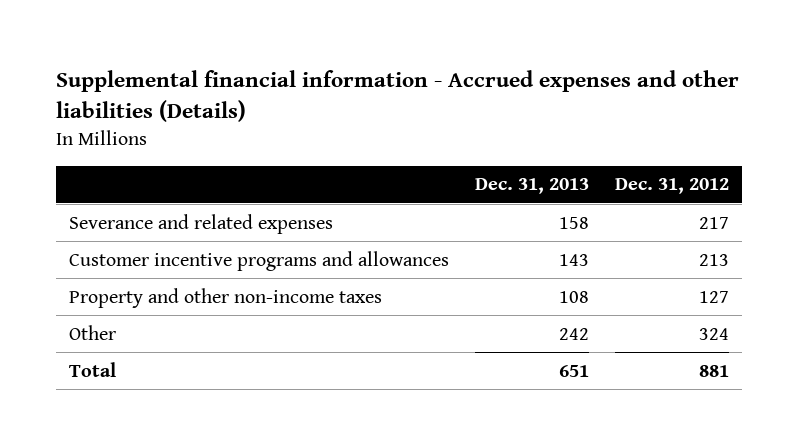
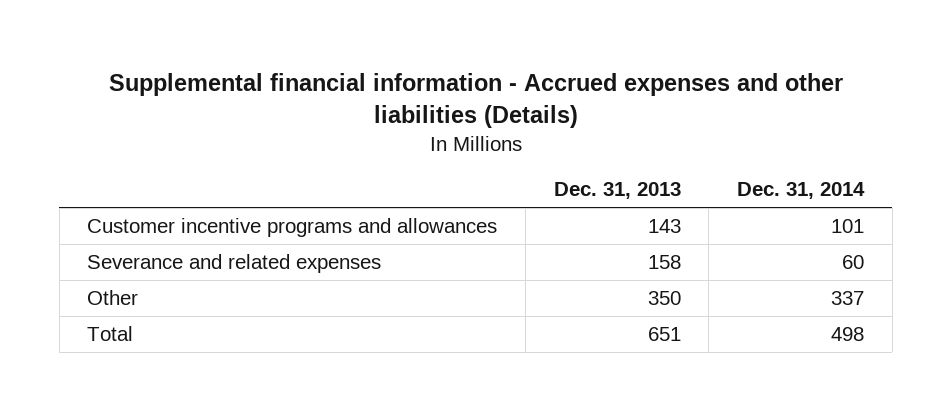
- | Dec. 31, 2013 | Dec. 31, 2012
+ | Dec. 31, 2013 | Dec. 31, 2014
- Property and other non-income taxes | 108 | 127
- Other | 242 | 324
moved down: Severance and related expenses | 158 | 60
+ Other | 350 | 337

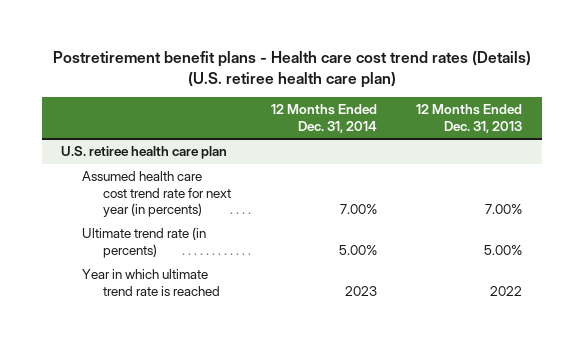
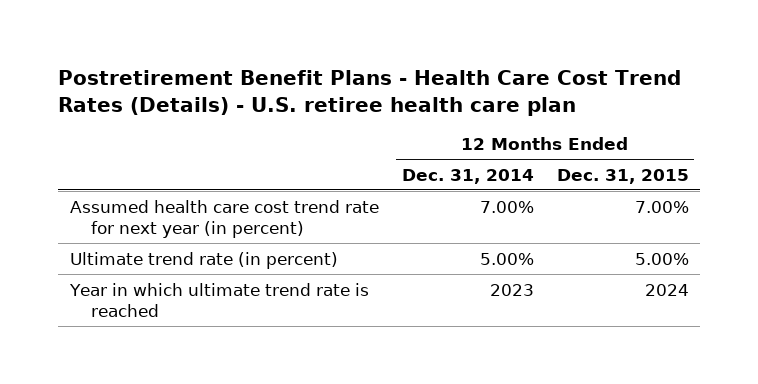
- Postretirement benefit plans - Health care cost trend rates (Details) (U.S. retiree health care plan)
+ Postretirement Benefit Plans - Health Care Cost Trend Rates (Details) - U.S. retiree health care plan
- | 12 Months Ended Dec. 31, 2014 | 12 Months Ended Dec. 31, 2013
+ | 12 Months Ended Dec. 31, 2014 | 12 Months Ended Dec. 31, 2015
- U.S. retiree health care plan
- Assumed health care cost trend rate for next year (in percents) | 7.00% | 7.00%
- Ultimate trend rate (in percents) | 5.00% | 5.00%
+ Assumed health care cost trend rate for next year (in percent) | 7.00% | 7.00%
+ Ultimate trend rate (in percent) | 5.00% | 5.00%

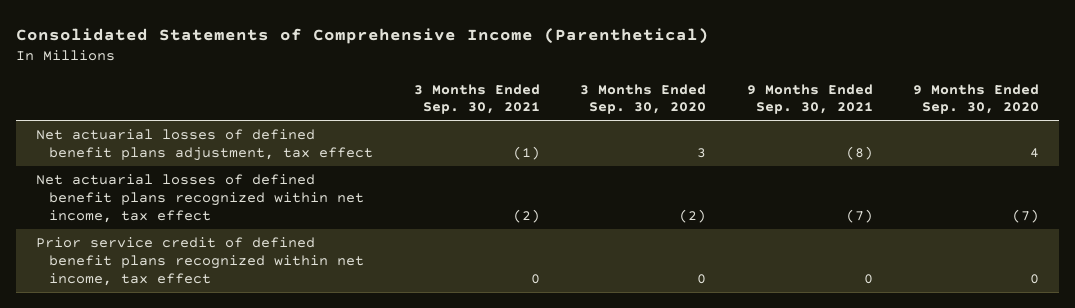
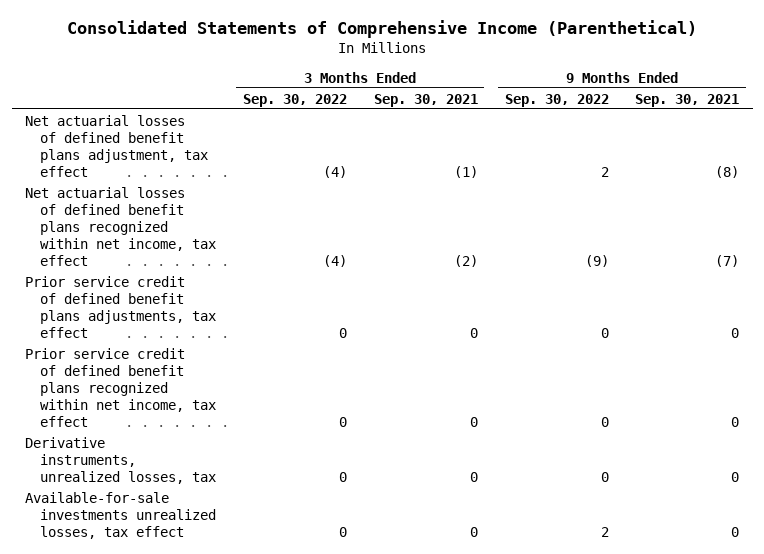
- | 3 Months Ended Sep. 30, 2021 | 3 Months Ended Sep. 30, 2020 | 9 Months Ended Sep. 30, 2021 | 9 Months Ended Sep. 30, 2020
+ | 3 Months Ended Sep. 30, 2022 | 3 Months Ended Sep. 30, 2021 | 9 Months Ended Sep. 30, 2022 | 9 Months Ended Sep. 30, 2021
+ Prior service credit of defined benefit plans adjustments, tax effect | 0 | 0 | 0 | 0
+ Derivative instruments, unrealized losses, tax | 0 | 0 | 0 | 0
+ Available-for-sale investments unrealized losses, tax effect | 0 | 0 | 2 | 0

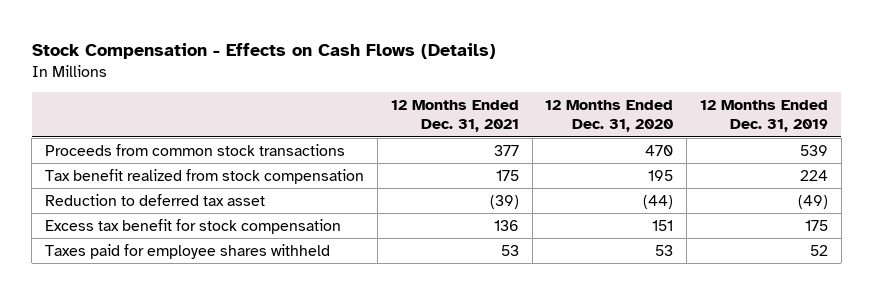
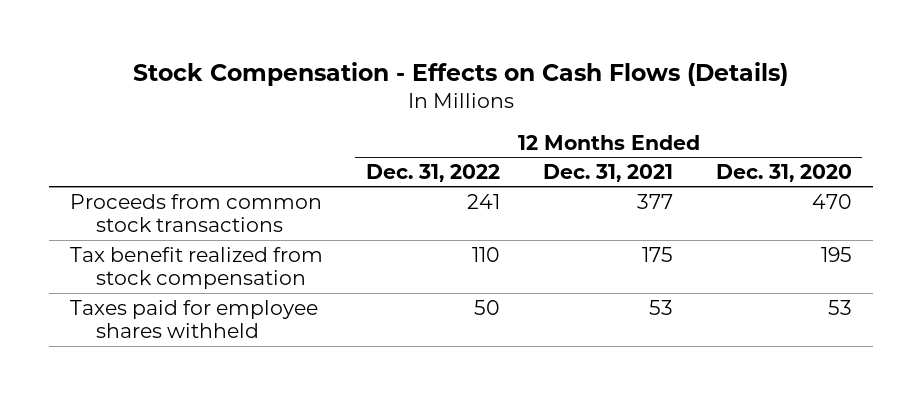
- | 12 Months Ended Dec. 31, 2021 | 12 Months Ended Dec. 31, 2020 | 12 Months Ended Dec. 31, 2019
+ | 12 Months Ended Dec. 31, 2022 | 12 Months Ended Dec. 31, 2021 | 12 Months Ended Dec. 31, 2020
- Reduction to deferred tax asset | (39) | (44) | (49)
- Excess tax benefit for stock compensation | 136 | 151 | 175

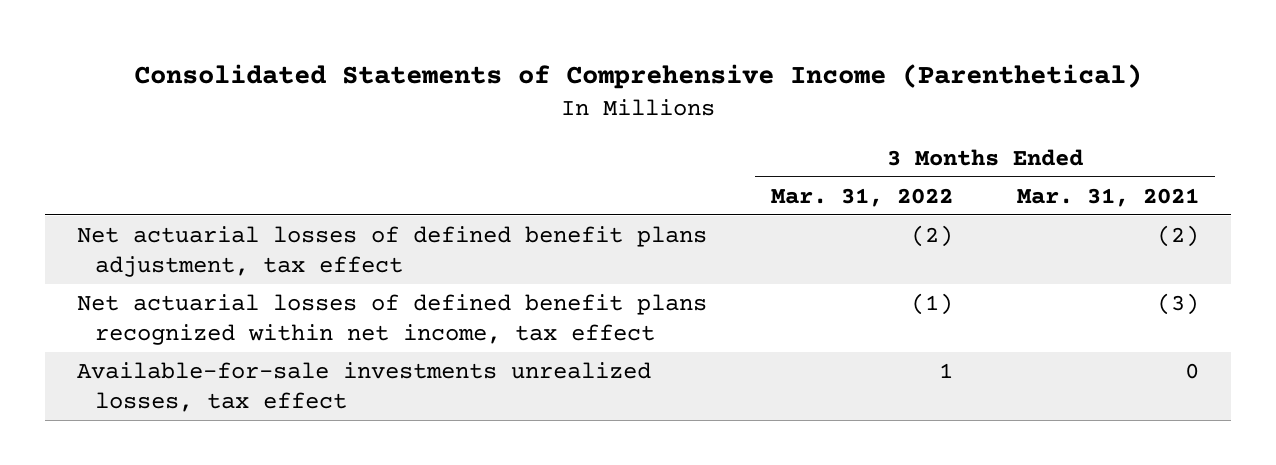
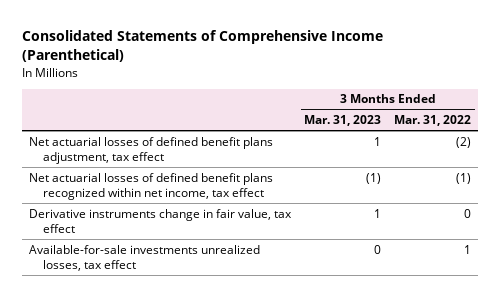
- | 3 Months Ended Mar. 31, 2022 | 3 Months Ended Mar. 31, 2021
+ | 3 Months Ended Mar. 31, 2023 | 3 Months Ended Mar. 31, 2022
+ Derivative instruments change in fair value, tax effect | 1 | 0

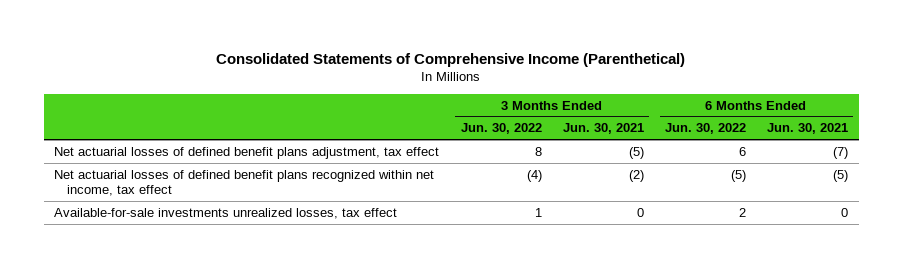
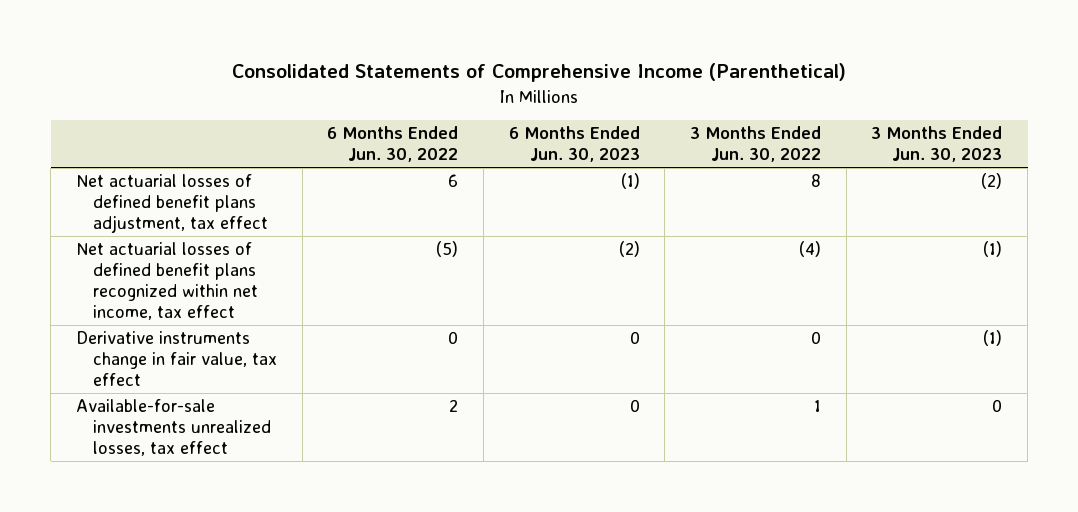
- | 3 Months Ended Jun. 30, 2022 | 3 Months Ended Jun. 30, 2021 | 6 Months Ended Jun. 30, 2022 | 6 Months Ended Jun. 30, 2021
+ | 6 Months Ended Jun. 30, 2022 | 6 Months Ended Jun. 30, 2023 | 3 Months Ended Jun. 30, 2022 | 3 Months Ended Jun. 30, 2023
+ Derivative instruments change in fair value, tax effect | 0 | 0 | 0 | (1)

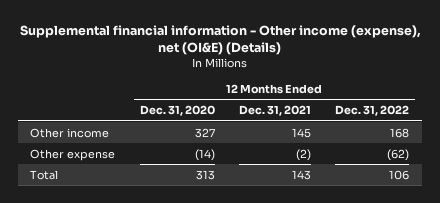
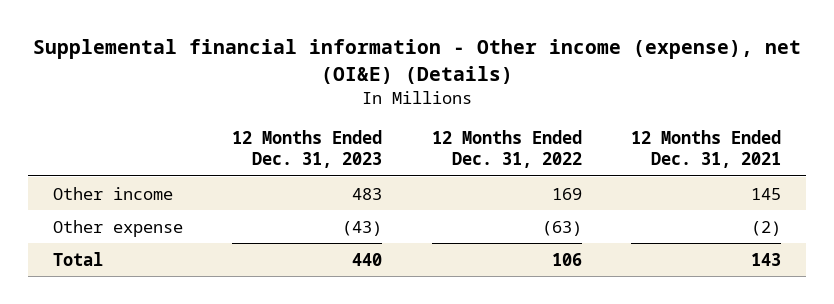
- | 12 Months Ended Dec. 31, 2020 | 12 Months Ended Dec. 31, 2021 | 12 Months Ended Dec. 31, 2022
+ | 12 Months Ended Dec. 31, 2023 | 12 Months Ended Dec. 31, 2022 | 12 Months Ended Dec. 31, 2021
- Other income | 327 | 145 | 168
- Other expense | (14) | (2) | (62)
+ Other income | 483 | 169 | 145
+ Other expense | (43) | (63) | (2)

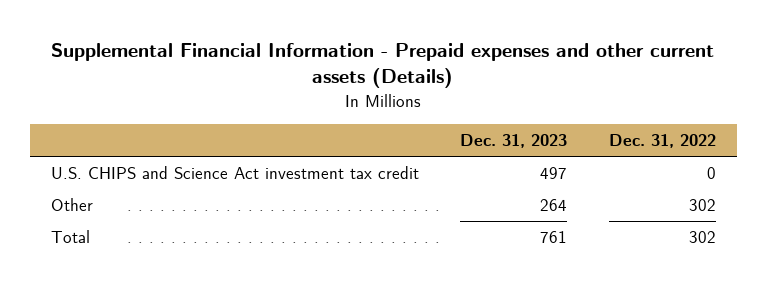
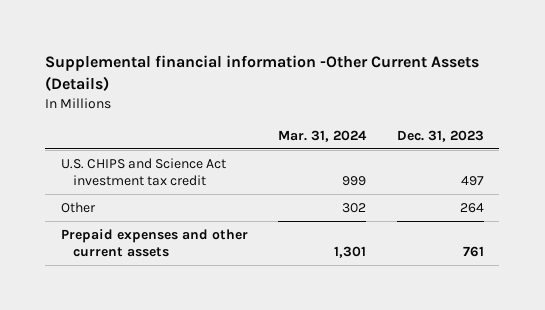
- Supplemental Financial Information - Prepaid expenses and other current assets (Details)
+ Supplemental financial information -Other Current Assets (Details)
- | Dec. 31, 2023 | Dec. 31, 2022
+ | Mar. 31, 2024 | Dec. 31, 2023
- Total | 761 | 302
+ Prepaid expenses and other current assets | 1,301 | 761

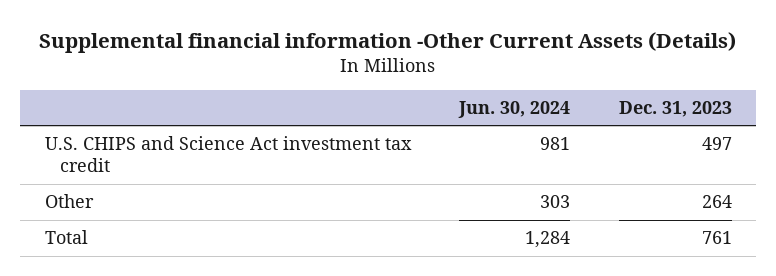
- | Mar. 31, 2024 | Dec. 31, 2023
+ | Jun. 30, 2024 | Dec. 31, 2023
- Prepaid expenses and other current assets | 1,301 | 761
+ Total | 1,284 | 761

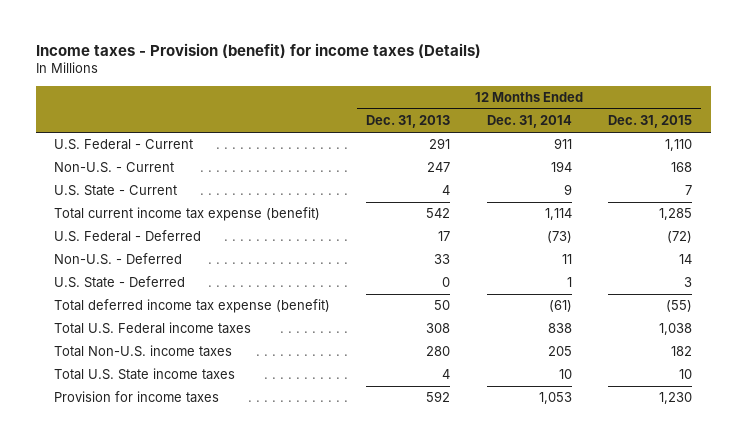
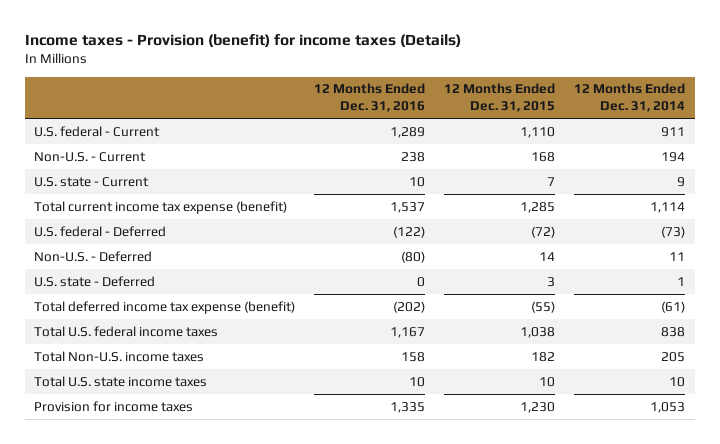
- | 12 Months Ended Dec. 31, 2013 | 12 Months Ended Dec. 31, 2014 | 12 Months Ended Dec. 31, 2015
+ | 12 Months Ended Dec. 31, 2016 | 12 Months Ended Dec. 31, 2015 | 12 Months Ended Dec. 31, 2014
- U.S. Federal - Current | 291 | 911 | 1,110
+ U.S. federal - Current | 1,289 | 1,110 | 911
- U.S. State - Current | 4 | 9 | 7
+ U.S. state - Current | 10 | 7 | 9
- U.S. Federal - Deferred | 17 | (73) | (72)
+ U.S. federal - Deferred | (122) | (72) | (73)
- U.S. State - Deferred | 0 | 1 | 3
+ U.S. state - Deferred | 0 | 3 | 1
- Total U.S. Federal income taxes | 308 | 838 | 1,038
+ Total U.S. federal income taxes | 1,167 | 1,038 | 838
- Total U.S. State income taxes | 4 | 10 | 10
+ Total U.S. state income taxes | 10 | 10 | 10

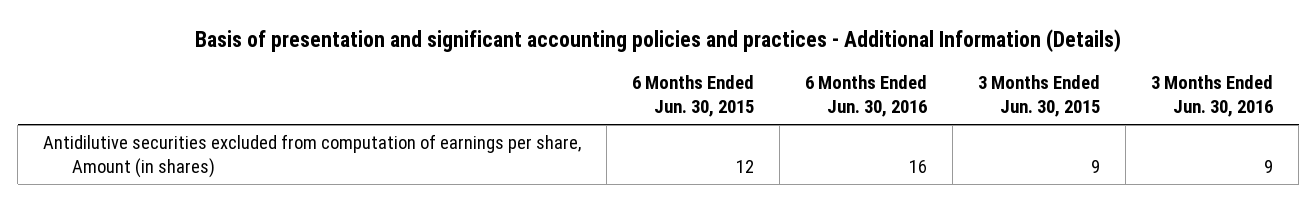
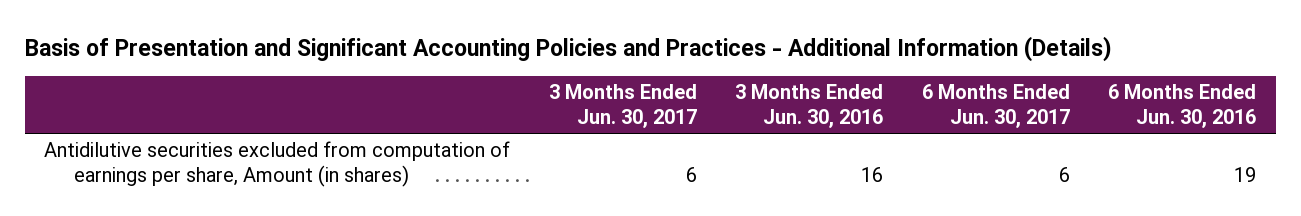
- Basis of presentation and significant accounting policies and practices - Additional Information (Details)
+ Basis of Presentation and Significant Accounting Policies and Practices - Additional Information (Details)
- | 6 Months Ended Jun. 30, 2015 | 6 Months Ended Jun. 30, 2016 | 3 Months Ended Jun. 30, 2015 | 3 Months Ended Jun. 30, 2016
+ | 3 Months Ended Jun. 30, 2017 | 3 Months Ended Jun. 30, 2016 | 6 Months Ended Jun. 30, 2017 | 6 Months Ended Jun. 30, 2016
- Antidilutive securities excluded from computation of earnings per share, Amount (in shares) | 12 | 16 | 9 | 9
+ Antidilutive securities excluded from computation of earnings per share, Amount (in shares) | 6 | 16 | 6 | 19

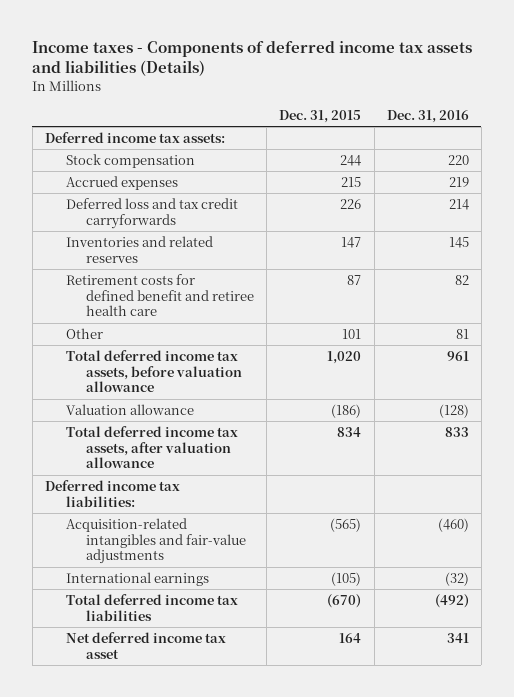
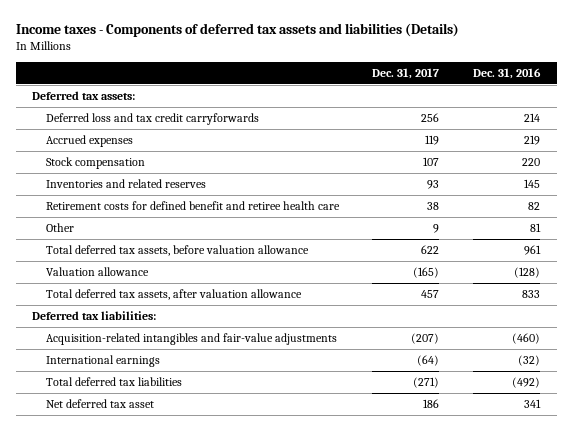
- Income taxes - Components of deferred income tax assets and liabilities (Details)
+ Income taxes - Components of deferred tax assets and liabilities (Details)
- | Dec. 31, 2015 | Dec. 31, 2016
+ | Dec. 31, 2017 | Dec. 31, 2016
- Deferred income tax assets:
+ Deferred tax assets:
moved down: Accrued expenses | 119 | 219
moved down: Stock compensation | 107 | 220
- Total deferred income tax assets, before valuation allowance | 1,020 | 961
+ Total deferred tax assets, before valuation allowance | 622 | 961
- Total deferred income tax assets, after valuation allowance | 834 | 833
- Deferred income tax liabilities:
+ Total deferred tax assets, after valuation allowance | 457 | 833
+ Deferred tax liabilities:
- Total deferred income tax liabilities | (670) | (492)
- Net deferred income tax asset | 164 | 341
+ Total deferred tax liabilities | (271) | (492)
+ Net deferred tax asset | 186 | 341

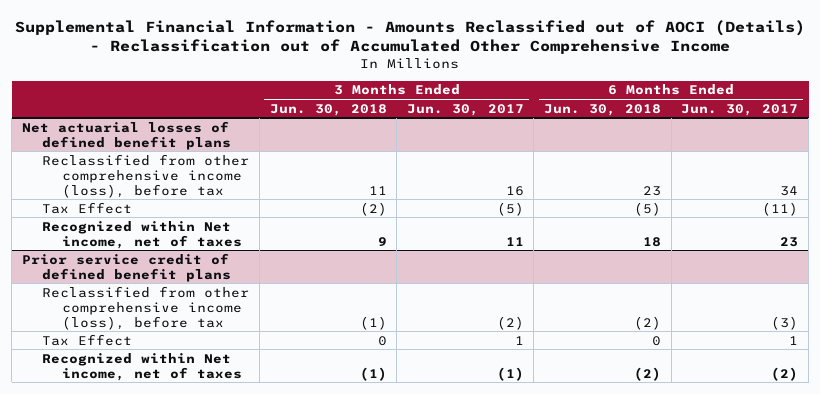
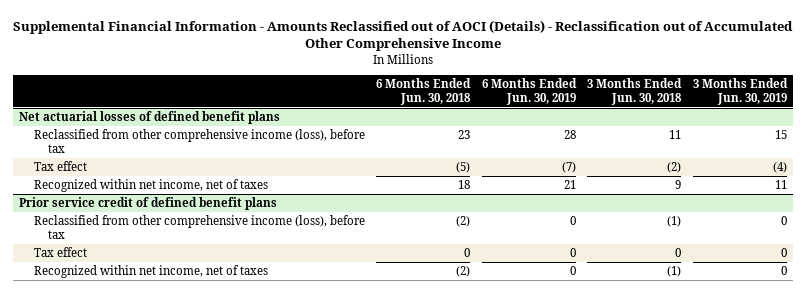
- | 3 Months Ended Jun. 30, 2018 | 3 Months Ended Jun. 30, 2017 | 6 Months Ended Jun. 30, 2018 | 6 Months Ended Jun. 30, 2017
+ | 6 Months Ended Jun. 30, 2018 | 6 Months Ended Jun. 30, 2019 | 3 Months Ended Jun. 30, 2018 | 3 Months Ended Jun. 30, 2019
@ Net actuarial losses of defined benefit plans
- Tax Effect | (2) | (5) | (5) | (11)
- Recognized within Net income, net of taxes | 9 | 11 | 18 | 23
+ Tax effect | (5) | (7) | (2) | (4)
+ Recognized within net income, net of taxes | 18 | 21 | 9 | 11
@ Prior service credit of defined benefit plans
- Tax Effect | 0 | 1 | 0 | 1
- Recognized within Net income, net of taxes | (1) | (1) | (2) | (2)
+ Tax effect | 0 | 0 | 0 | 0
+ Recognized within net income, net of taxes | (2) | 0 | (1) | 0

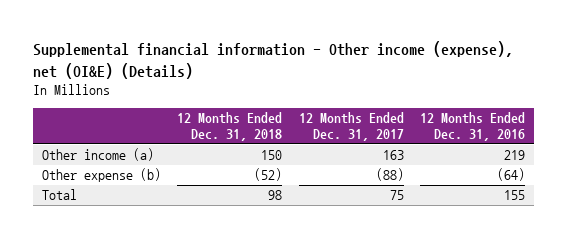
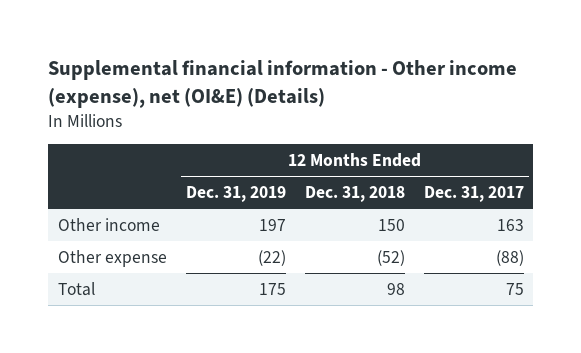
- | 12 Months Ended Dec. 31, 2018 | 12 Months Ended Dec. 31, 2017 | 12 Months Ended Dec. 31, 2016
+ | 12 Months Ended Dec. 31, 2019 | 12 Months Ended Dec. 31, 2018 | 12 Months Ended Dec. 31, 2017
- Other income (a) | 150 | 163 | 219
- Other expense (b) | (52) | (88) | (64)
+ Other income | 197 | 150 | 163
+ Other expense | (22) | (52) | (88)

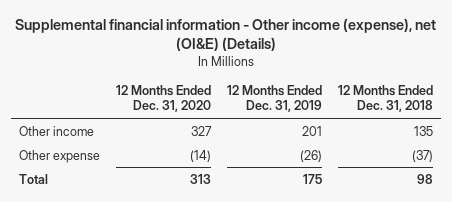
- | 12 Months Ended Dec. 31, 2019 | 12 Months Ended Dec. 31, 2018 | 12 Months Ended Dec. 31, 2017
+ | 12 Months Ended Dec. 31, 2020 | 12 Months Ended Dec. 31, 2019 | 12 Months Ended Dec. 31, 2018
- Other income | 197 | 150 | 163
- Other expense | (22) | (52) | (88)
+ Other income | 327 | 201 | 135
+ Other expense | (14) | (26) | (37)

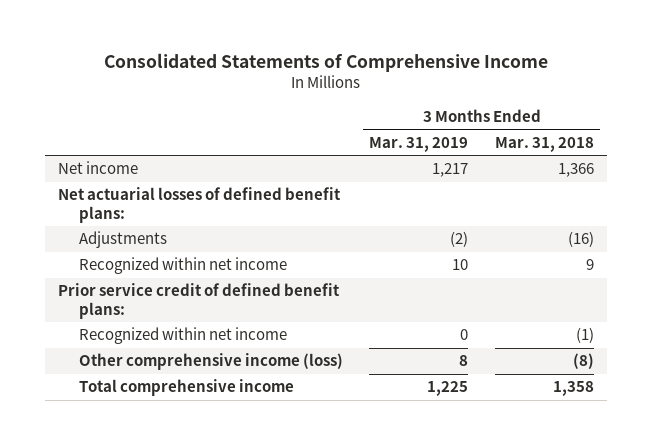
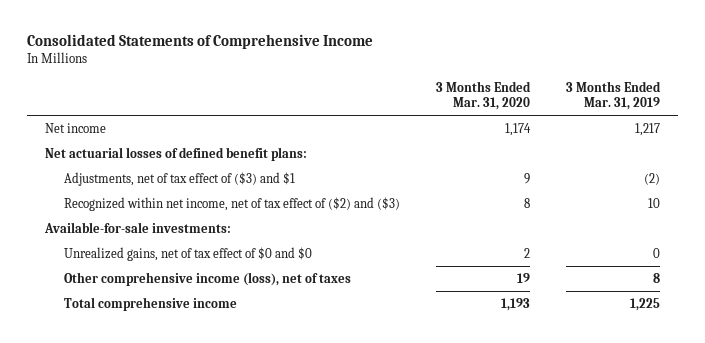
- | 3 Months Ended Mar. 31, 2019 | 3 Months Ended Mar. 31, 2018
+ | 3 Months Ended Mar. 31, 2020 | 3 Months Ended Mar. 31, 2019
- Adjustments | (2) | (16)
- Recognized within net income | 10 | 9
- Prior service credit of defined benefit plans:
- Recognized within net income | 0 | (1)
- Other comprehensive income (loss) | 8 | (8)
+ Adjustments, net of tax effect of ($3) and $1 | 9 | (2)
+ Recognized within net income, net of tax effect of ($2) and ($3) | 8 | 10
+ Available-for-sale investments:
+ Unrealized gains, net of tax effect of $0 and $0 | 2 | 0
+ Other comprehensive income (loss), net of taxes | 19 | 8

